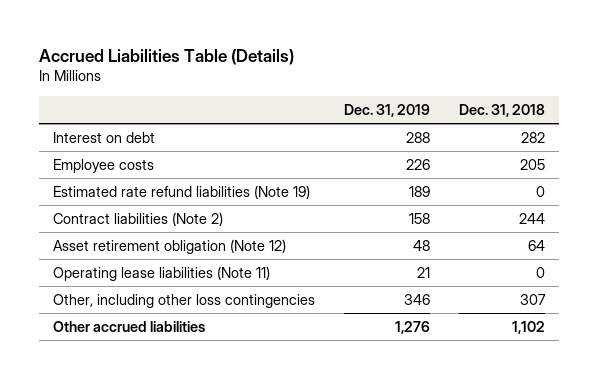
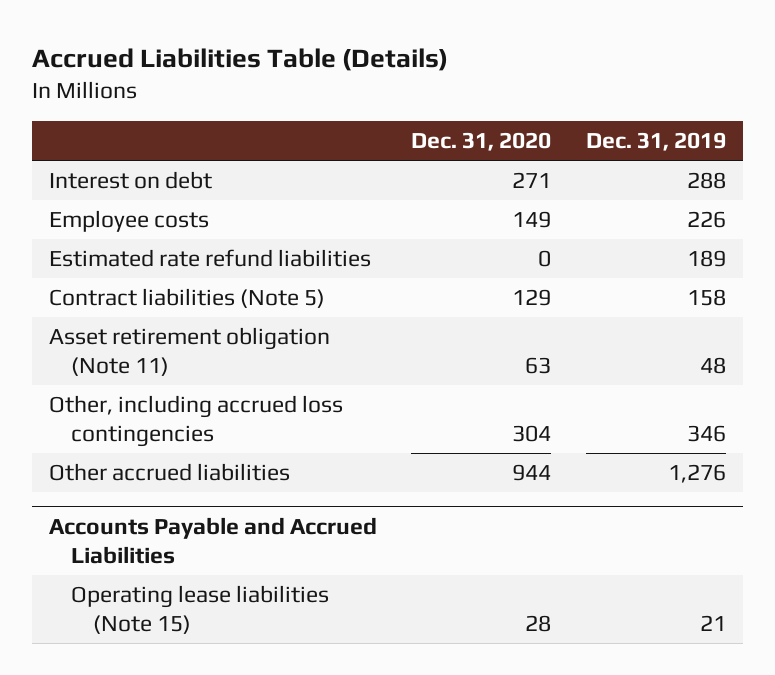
- | Dec. 31, 2019 | Dec. 31, 2018
+ | Dec. 31, 2020 | Dec. 31, 2019
- Estimated rate refund liabilities (Note 19) | 189 | 0
- Contract liabilities (Note 2) | 158 | 244
- Asset retirement obligation (Note 12) | 48 | 64
- Operating lease liabilities (Note 11) | 21 | 0
- Other, including other loss contingencies | 346 | 307
+ Estimated rate refund liabilities | 0 | 189
+ Contract liabilities (Note 5) | 129 | 158
+ Asset retirement obligation (Note 11) | 63 | 48
+ Other, including accrued loss contingencies | 304 | 346
+ Accounts Payable and Accrued Liabilities
+ Operating lease liabilities (Note 15) | 28 | 21

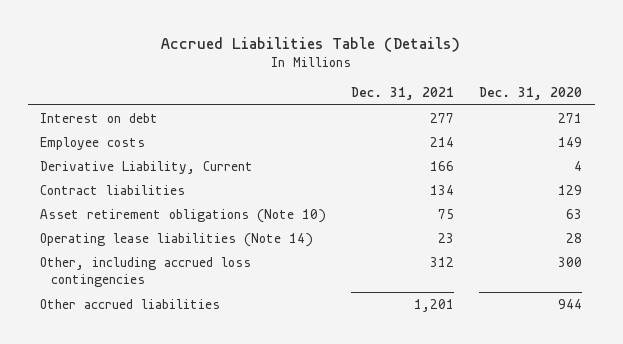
- | Dec. 31, 2020 | Dec. 31, 2019
+ | Dec. 31, 2021 | Dec. 31, 2020
- Estimated rate refund liabilities | 0 | 189
- Contract liabilities (Note 5) | 129 | 158
- Asset retirement obligation (Note 11) | 63 | 48
- Other, including accrued loss contingencies | 304 | 346
+ Derivative Liability, Current | 166 | 4
+ Contract liabilities | 134 | 129
+ Asset retirement obligations (Note 10) | 75 | 63
+ Operating lease liabilities (Note 14) | 23 | 28
+ Other, including accrued loss contingencies | 312 | 300
- Accounts Payable and Accrued Liabilities
- Operating lease liabilities (Note 15) | 28 | 21

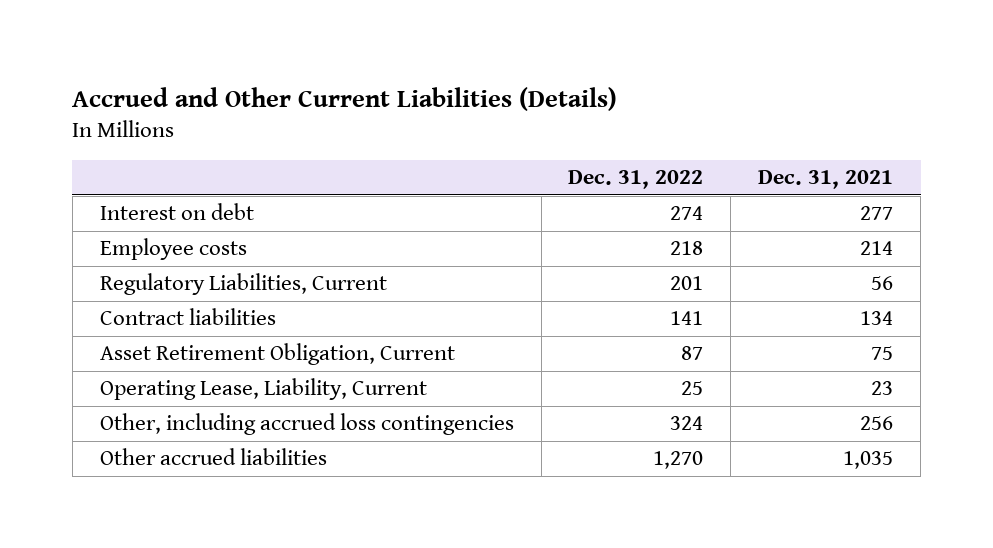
- Accrued Liabilities Table (Details)
+ Accrued and Other Current Liabilities (Details)
- | Dec. 31, 2021 | Dec. 31, 2020
+ | Dec. 31, 2022 | Dec. 31, 2021
- Derivative Liability, Current | 166 | 4
+ Regulatory Liabilities, Current | 201 | 56
- Asset retirement obligations (Note 10) | 75 | 63
- Operating lease liabilities (Note 14) | 23 | 28
- Other, including accrued loss contingencies | 312 | 300
- Other accrued liabilities | 1,201 | 944
+ Asset Retirement Obligation, Current | 87 | 75
+ Operating Lease, Liability, Current | 25 | 23
+ Other, including accrued loss contingencies | 324 | 256
+ Other accrued liabilities | 1,270 | 1,035

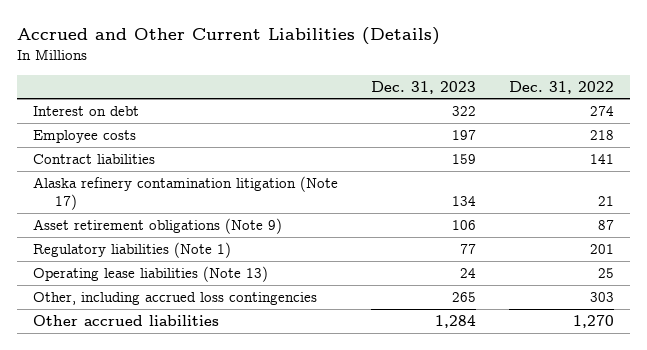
- | Dec. 31, 2022 | Dec. 31, 2021
+ | Dec. 31, 2023 | Dec. 31, 2022
- Regulatory Liabilities, Current | 201 | 56
- Asset Retirement Obligation, Current | 87 | 75
- Operating Lease, Liability, Current | 25 | 23
- Other, including accrued loss contingencies | 324 | 256
+ Alaska refinery contamination litigation (Note 17) | 134 | 21
+ Asset retirement obligations (Note 9) | 106 | 87
+ Regulatory liabilities (Note 1) | 77 | 201
+ Operating lease liabilities (Note 13) | 24 | 25
+ Other, including accrued loss contingencies | 265 | 303

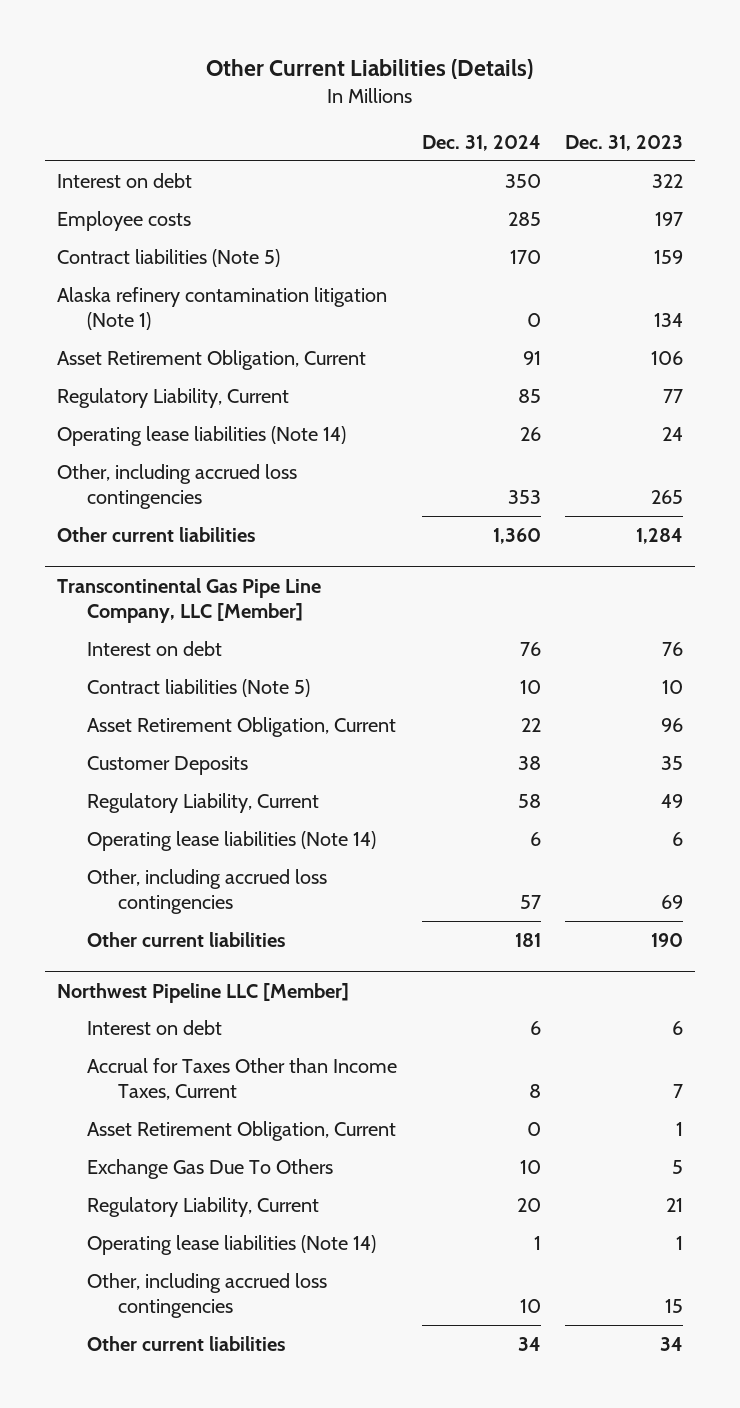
- Accrued and Other Current Liabilities (Details)
+ Other Current Liabilities (Details)
- | Dec. 31, 2023 | Dec. 31, 2022
+ | Dec. 31, 2024 | Dec. 31, 2023
- Contract liabilities | 159 | 141
- Alaska refinery contamination litigation (Note 17) | 134 | 21
- Asset retirement obligations (Note 9) | 106 | 87
- Regulatory liabilities (Note 1) | 77 | 201
- Operating lease liabilities (Note 13) | 24 | 25
+ Contract liabilities (Note 5) | 170 | 159
+ Alaska refinery contamination litigation (Note 1) | 0 | 134
+ Asset Retirement Obligation, Current | 91 | 106
+ Regulatory Liability, Current | 85 | 77
+ Operating lease liabilities (Note 14) | 26 | 24
- Other accrued liabilities | 1,284 | 1,270
+ Other current liabilities | 1,360 | 1,284
+ Transcontinental Gas Pipe Line Company, LLC [Member]
+ Interest on debt | 76 | 76
+ Contract liabilities (Note 5) | 10 | 10
+ Asset Retirement Obligation, Current | 22 | 96
+ Customer Deposits | 38 | 35
+ Regulatory Liability, Current | 58 | 49
+ Operating lease liabilities (Note 14) | 6 | 6
+ Other, including accrued loss contingencies | 57 | 69
+ Other current liabilities | 181 | 190
+ Northwest Pipeline LLC [Member]
+ Interest on debt | 6 | 6
+ Accrual for Taxes Other than Income Taxes, Current | 8 | 7
+ Asset Retirement Obligation, Current | 0 | 1
+ Exchange Gas Due To Others | 10 | 5
+ Regulatory Liability, Current | 20 | 21
+ Operating lease liabilities (Note 14) | 1 | 1
+ Other, including accrued loss contingencies | 10 | 15
+ Other current liabilities | 34 | 34

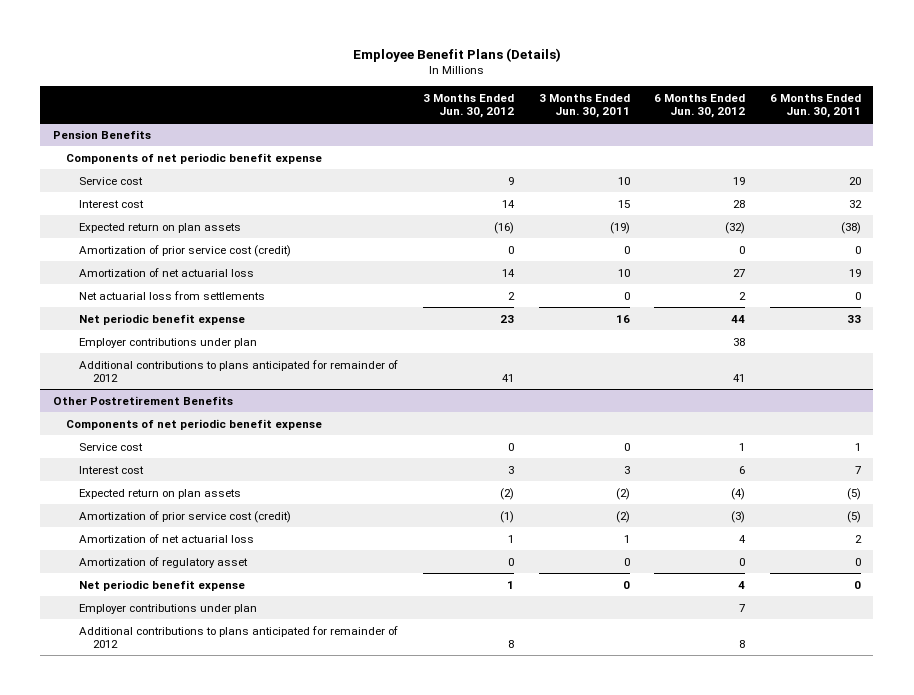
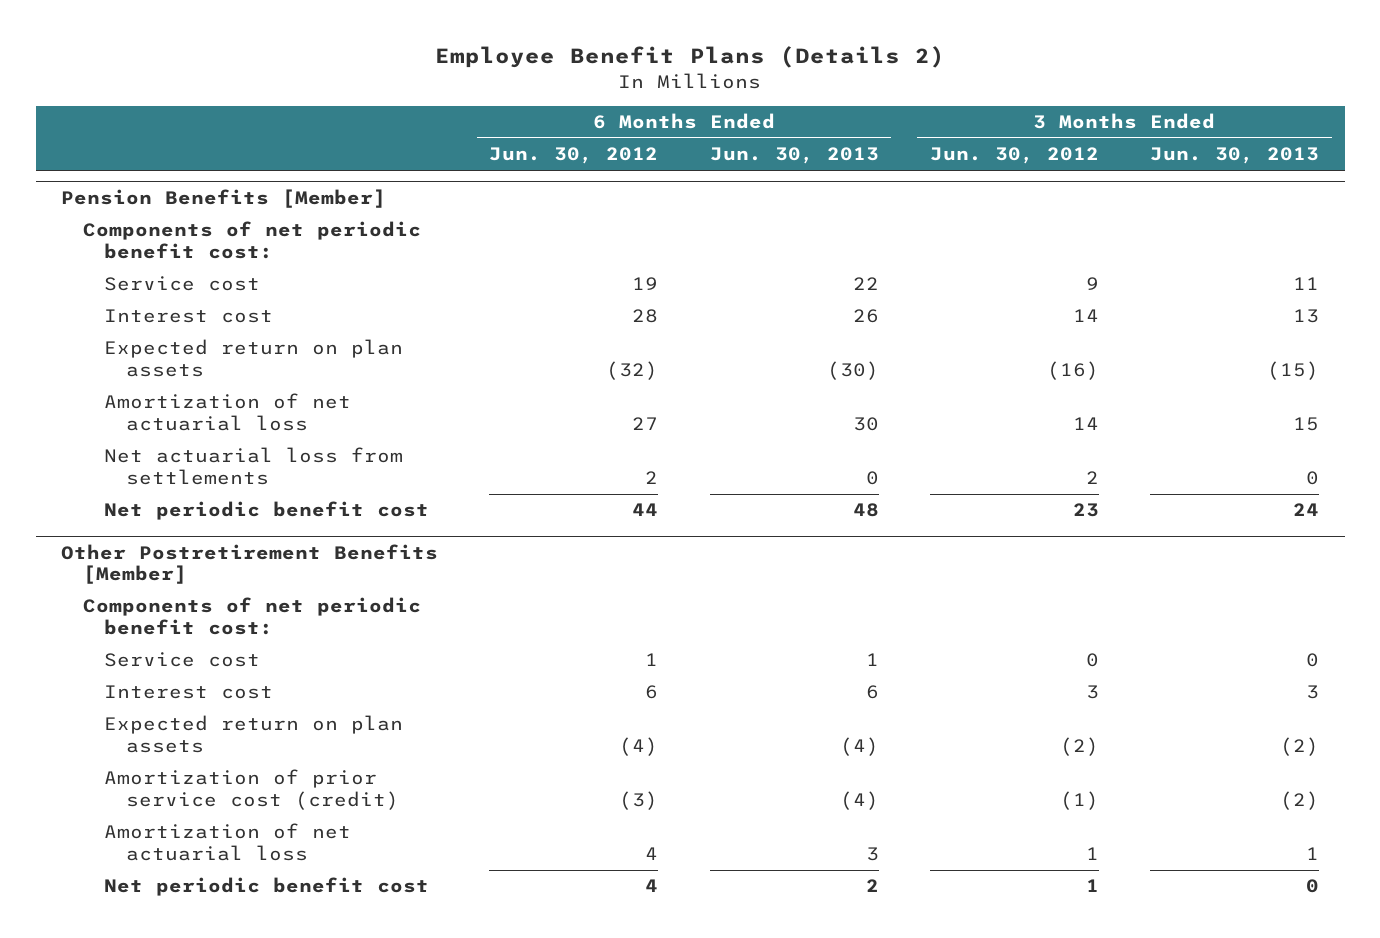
- Employee Benefit Plans (Details)
+ Employee Benefit Plans (Details 2)
- | 3 Months Ended Jun. 30, 2012 | 3 Months Ended Jun. 30, 2011 | 6 Months Ended Jun. 30, 2012 | 6 Months Ended Jun. 30, 2011
+ | 6 Months Ended Jun. 30, 2012 | 6 Months Ended Jun. 30, 2013 | 3 Months Ended Jun. 30, 2012 | 3 Months Ended Jun. 30, 2013
- Pension Benefits
- Components of net periodic benefit expense
+ Pension Benefits [Member]
+ Components of net periodic benefit cost:
- Amortization of prior service cost (credit) | 0 | 0 | 0 | 0
- Net periodic benefit expense | 23 | 16 | 44 | 33
- Employer contributions under plan | | | 38 |
- Additional contributions to plans anticipated for remainder of 2012 | 41 | | 41 |
- Other Postretirement Benefits
- Components of net periodic benefit expense
+ Net periodic benefit cost | 44 | 48 | 23 | 24
+ Other Postretirement Benefits [Member]
+ Components of net periodic benefit cost:
- Amortization of regulatory asset | 0 | 0 | 0 | 0
- Net periodic benefit expense | 1 | 0 | 4 | 0
- Employer contributions under plan | | | 7 |
- Additional contributions to plans anticipated for remainder of 2012 | 8 | | 8 |
+ Net periodic benefit cost | 4 | 2 | 1 | 0

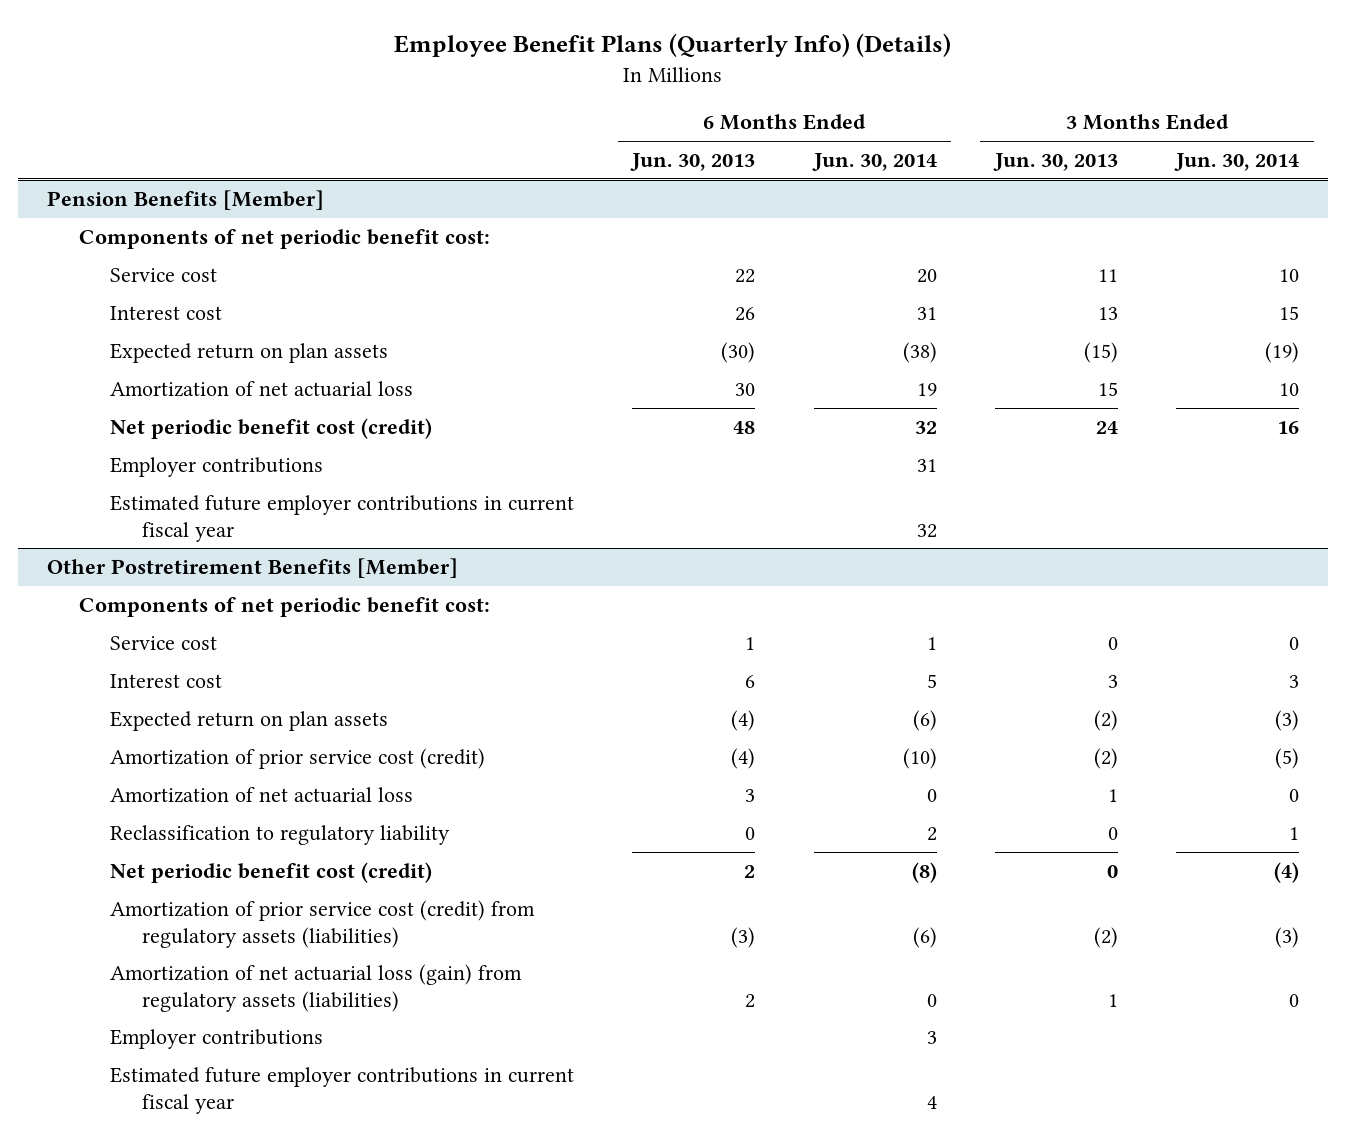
- Employee Benefit Plans (Details 2)
+ Employee Benefit Plans (Quarterly Info) (Details)
- | 6 Months Ended Jun. 30, 2012 | 6 Months Ended Jun. 30, 2013 | 3 Months Ended Jun. 30, 2012 | 3 Months Ended Jun. 30, 2013
+ | 6 Months Ended Jun. 30, 2013 | 6 Months Ended Jun. 30, 2014 | 3 Months Ended Jun. 30, 2013 | 3 Months Ended Jun. 30, 2014
@ Pension Benefits [Member]
- Net actuarial loss from settlements | 2 | 0 | 2 | 0
- Net periodic benefit cost | 44 | 48 | 23 | 24
+ Net periodic benefit cost (credit) | 48 | 32 | 24 | 16
+ Employer contributions | | 31 | |
+ Estimated future employer contributions in current fiscal year | | 32 | |
@ Other Postretirement Benefits [Member]
- Net periodic benefit cost | 4 | 2 | 1 | 0
+ Reclassification to regulatory liability | 0 | 2 | 0 | 1
+ Net periodic benefit cost (credit) | 2 | (8) | 0 | (4)
+ Amortization of prior service cost (credit) from regulatory assets (liabilities) | (3) | (6) | (2) | (3)
+ Amortization of net actuarial loss (gain) from regulatory assets (liabilities) | 2 | 0 | 1 | 0
+ Employer contributions | | 3 | |
+ Estimated future employer contributions in current fiscal year | | 4 | |

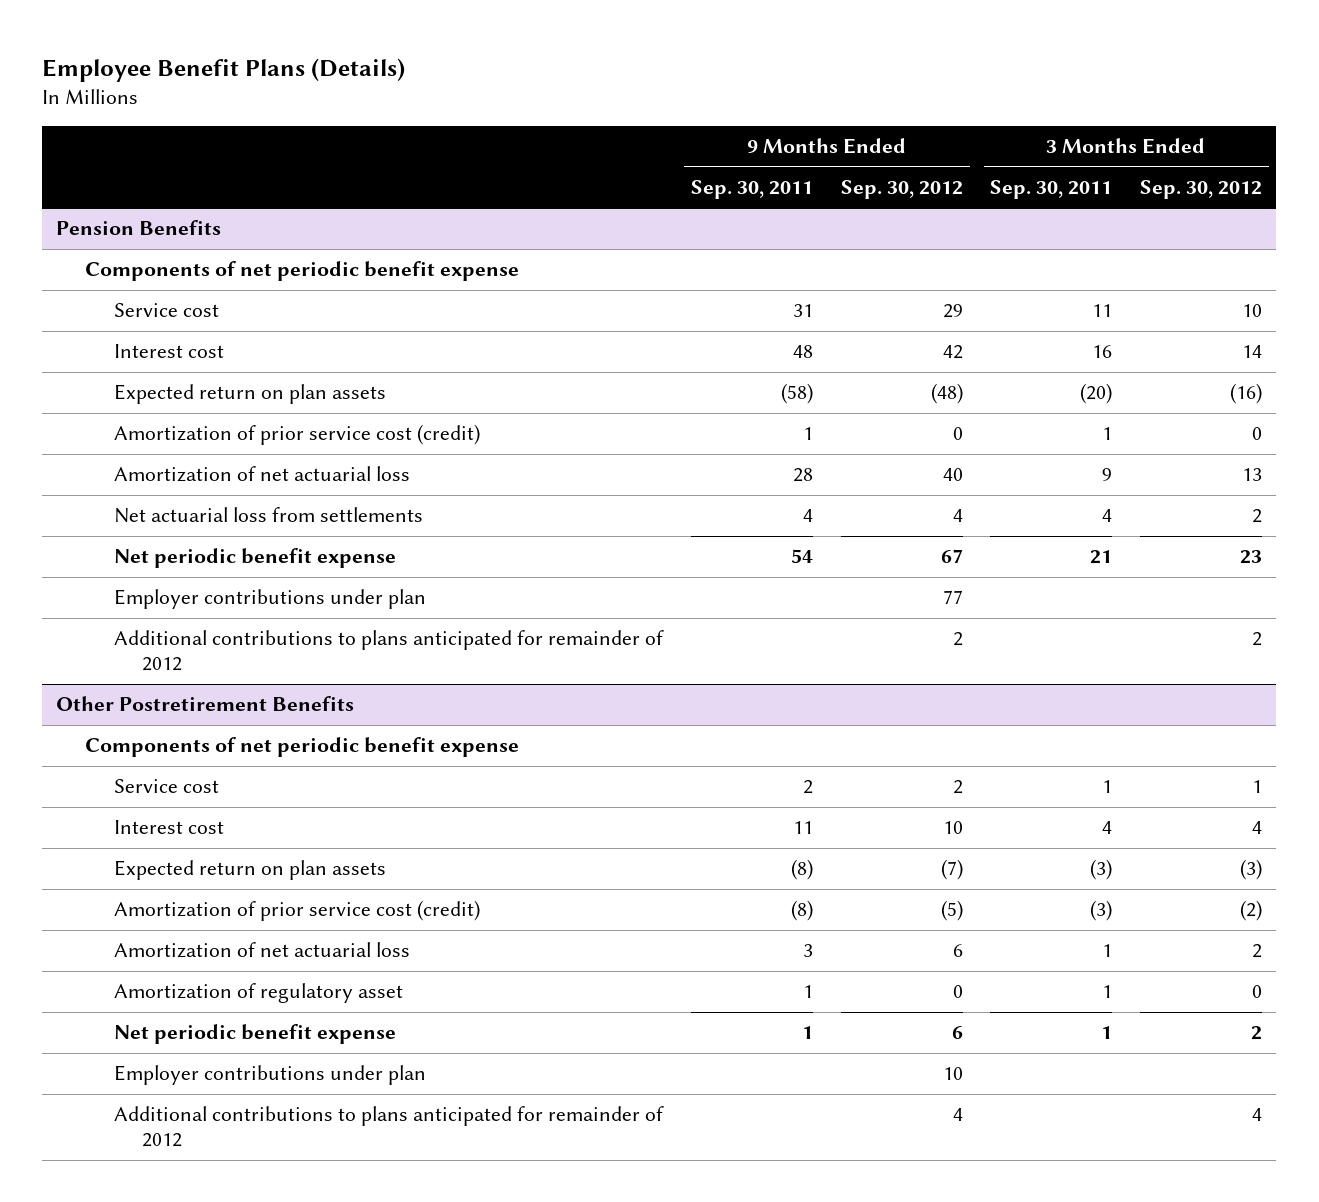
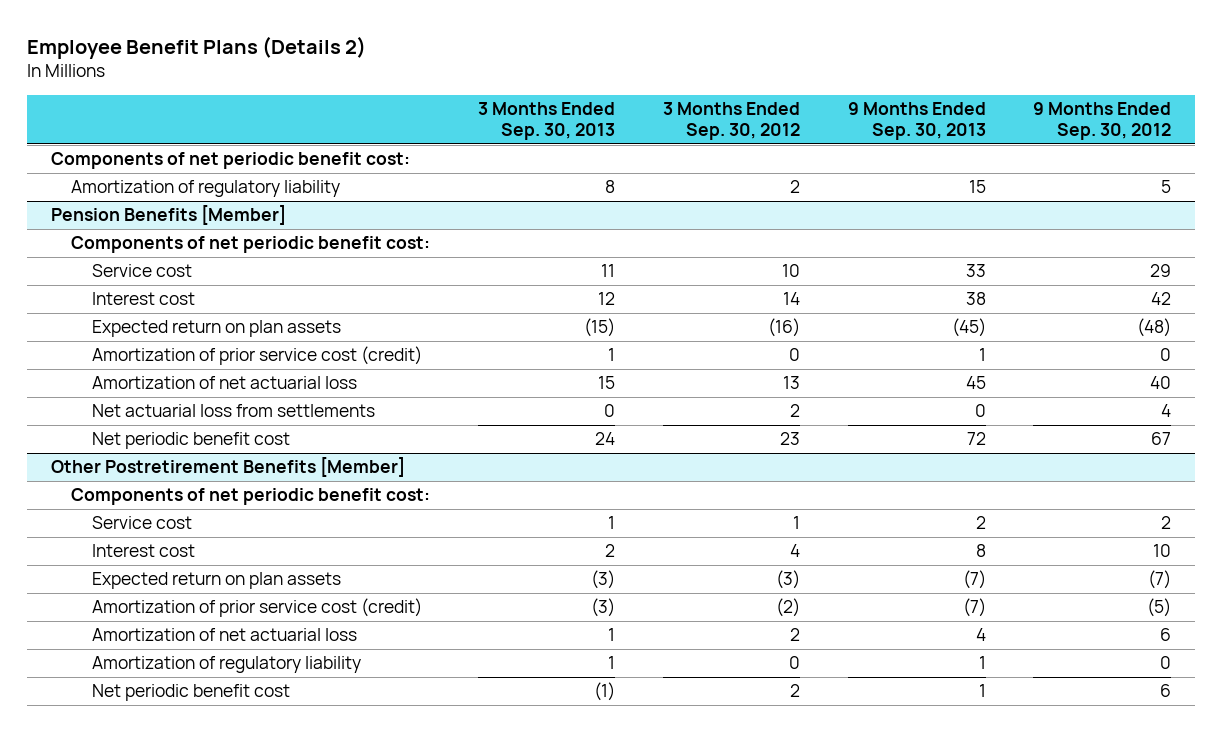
- Employee Benefit Plans (Details)
+ Employee Benefit Plans (Details 2)
- | 9 Months Ended Sep. 30, 2011 | 9 Months Ended Sep. 30, 2012 | 3 Months Ended Sep. 30, 2011 | 3 Months Ended Sep. 30, 2012
+ | 3 Months Ended Sep. 30, 2013 | 3 Months Ended Sep. 30, 2012 | 9 Months Ended Sep. 30, 2013 | 9 Months Ended Sep. 30, 2012
- Pension Benefits
- Components of net periodic benefit expense
+ Components of net periodic benefit cost:
+ Amortization of regulatory liability | 8 | 2 | 15 | 5
+ Pension Benefits [Member]
+ Components of net periodic benefit cost:
- Net periodic benefit expense | 54 | 67 | 21 | 23
- Employer contributions under plan | | 77 | |
- Additional contributions to plans anticipated for remainder of 2012 | | 2 | | 2
- Other Postretirement Benefits
- Components of net periodic benefit expense
+ Net periodic benefit cost | 24 | 23 | 72 | 67
+ Other Postretirement Benefits [Member]
+ Components of net periodic benefit cost:
- Amortization of regulatory asset | 1 | 0 | 1 | 0
- Net periodic benefit expense | 1 | 6 | 1 | 2
- Employer contributions under plan | | 10 | |
- Additional contributions to plans anticipated for remainder of 2012 | | 4 | | 4
+ Amortization of regulatory liability | 1 | 0 | 1 | 0
+ Net periodic benefit cost | (1) | 2 | 1 | 6

